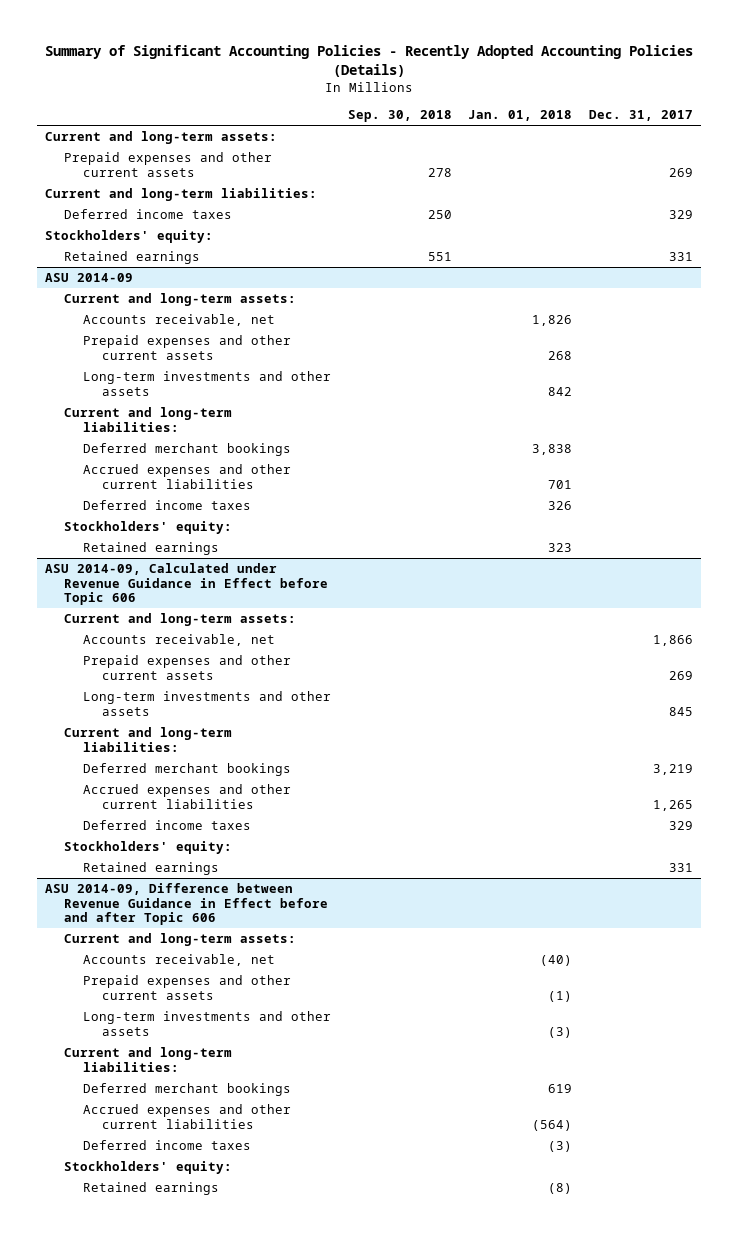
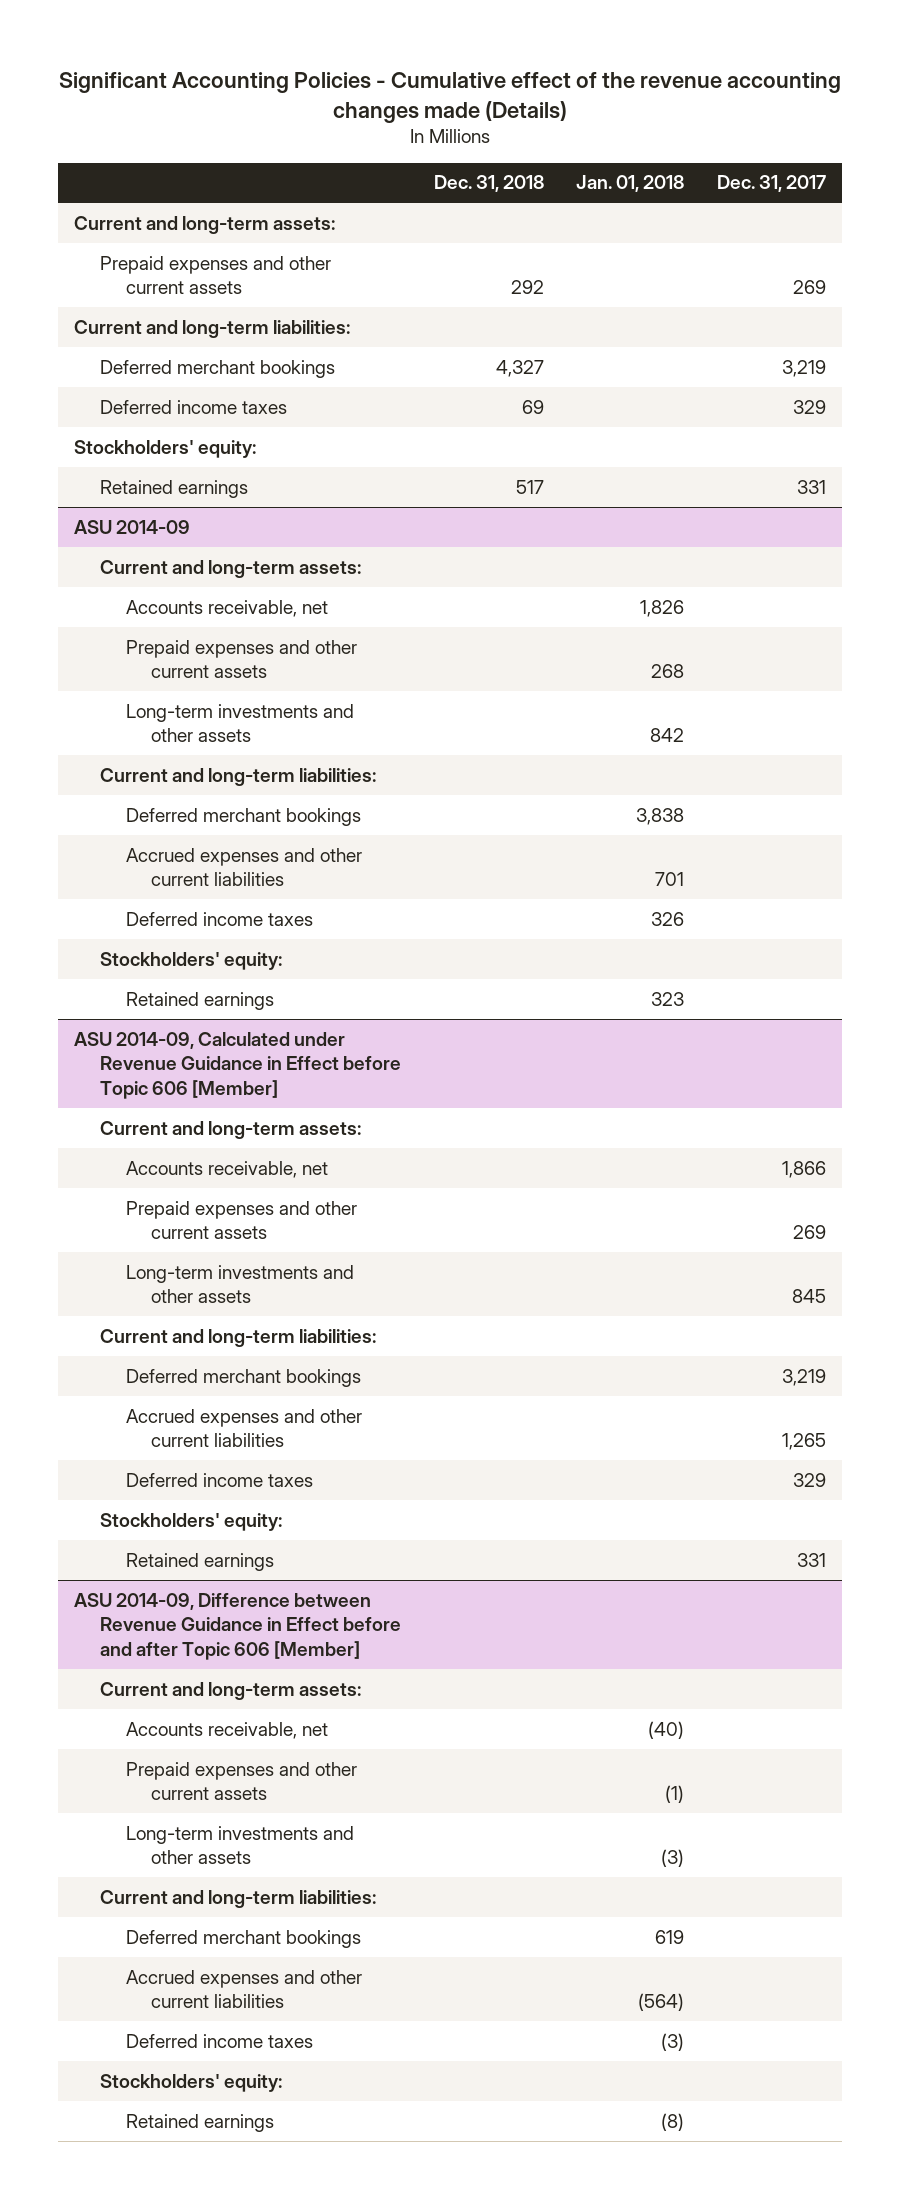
- Summary of Significant Accounting Policies - Recently Adopted Accounting Policies (Details)
+ Significant Accounting Policies - Cumulative effect of the revenue accounting changes made (Details)
- | Sep. 30, 2018 | Jan. 01, 2018 | Dec. 31, 2017
+ | Dec. 31, 2018 | Jan. 01, 2018 | Dec. 31, 2017
+ Deferred merchant bookings | 4,327 | | 3,219
- ASU 2014-09, Calculated under Revenue Guidance in Effect before Topic 606
+ ASU 2014-09, Calculated under Revenue Guidance in Effect before Topic 606 [Member]
- ASU 2014-09, Difference between Revenue Guidance in Effect before and after Topic 606
+ ASU 2014-09, Difference between Revenue Guidance in Effect before and after Topic 606 [Member]

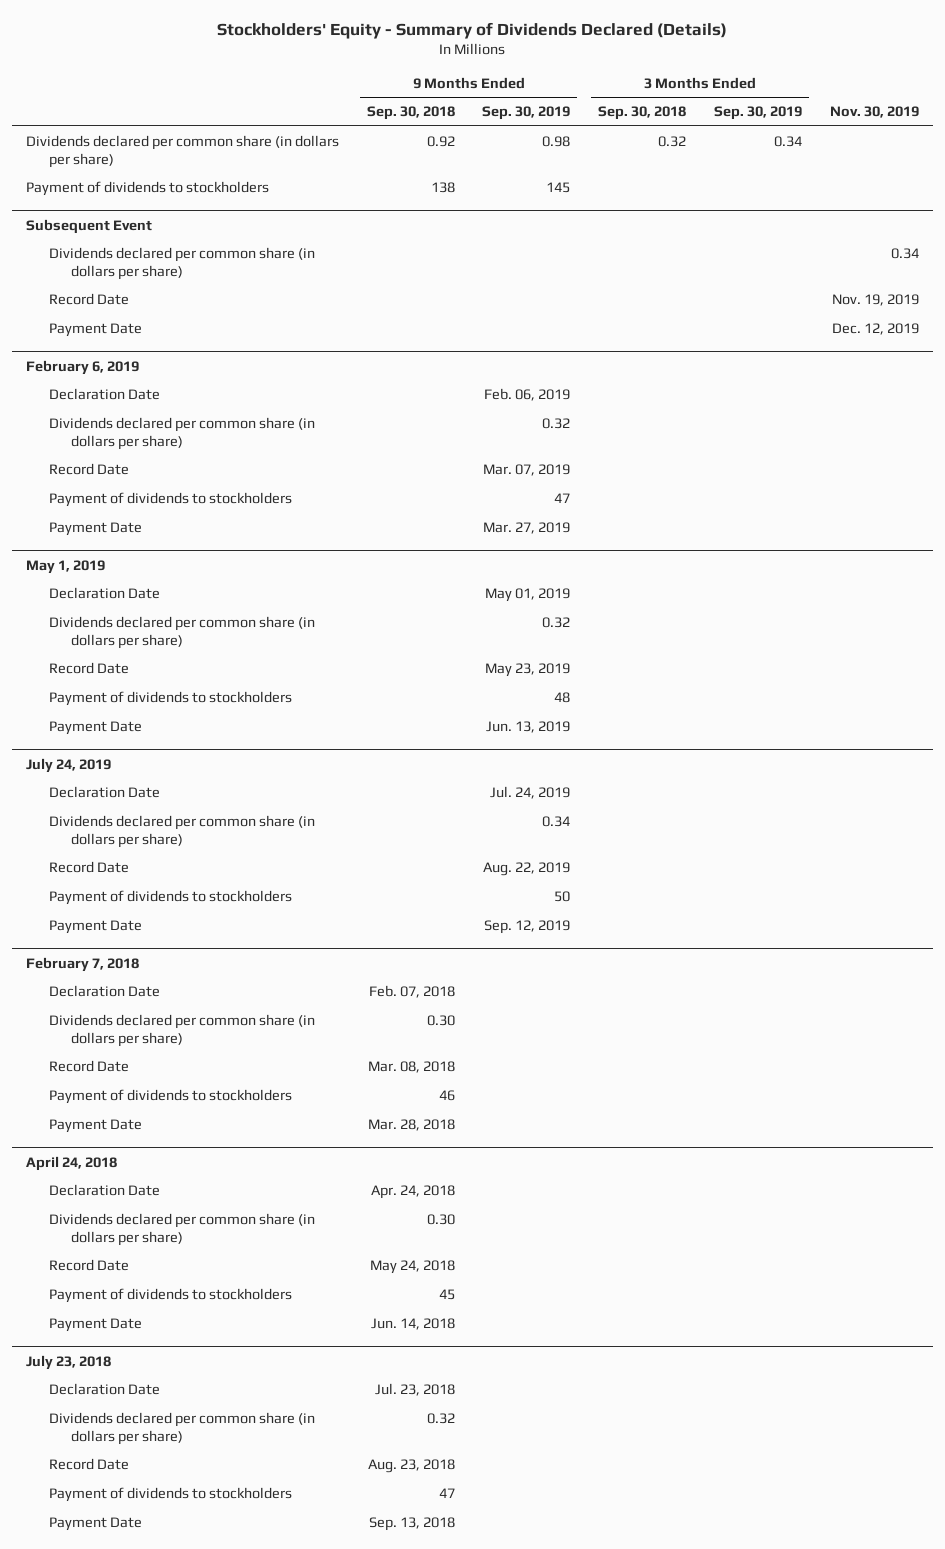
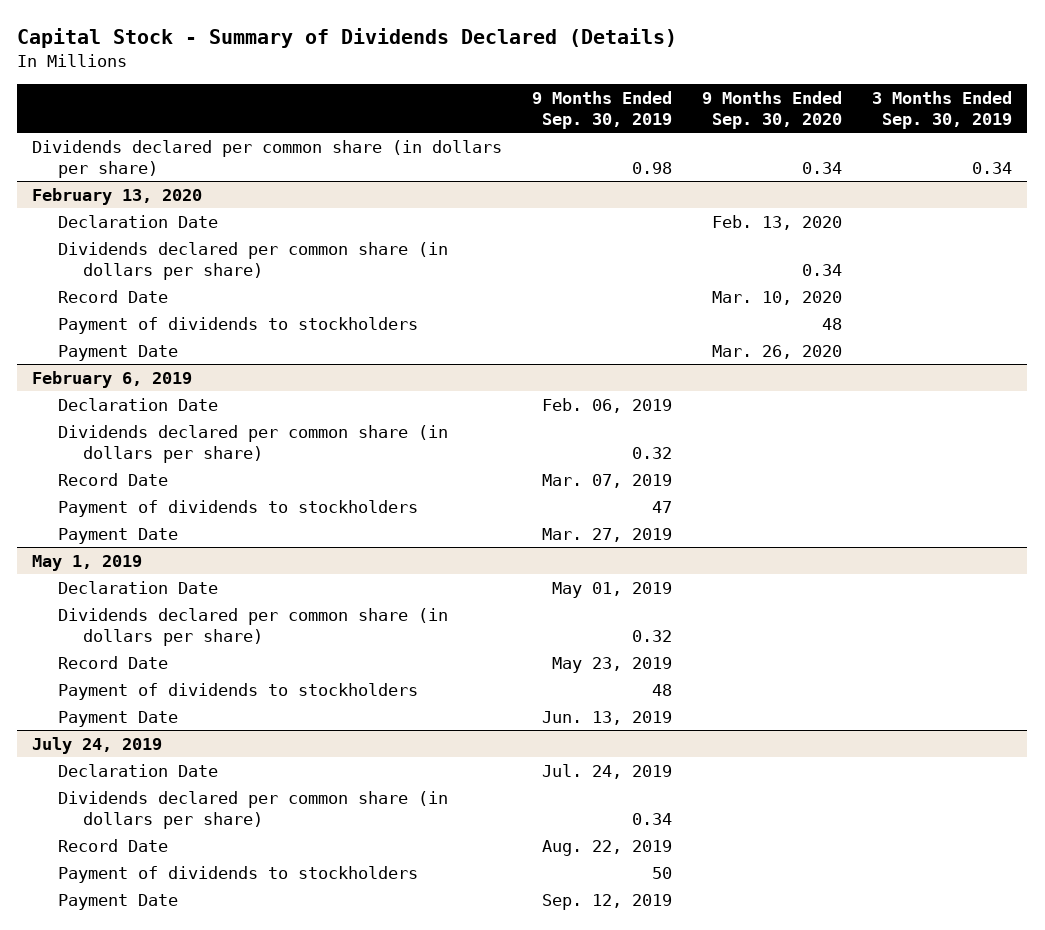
- Stockholders' Equity - Summary of Dividends Declared (Details)
+ Capital Stock - Summary of Dividends Declared (Details)
- | 9 Months Ended Sep. 30, 2018 | 9 Months Ended Sep. 30, 2019 | 3 Months Ended Sep. 30, 2018 | 3 Months Ended Sep. 30, 2019 | Nov. 30, 2019
+ | 9 Months Ended Sep. 30, 2019 | 9 Months Ended Sep. 30, 2020 | 3 Months Ended Sep. 30, 2019
- Payment of dividends to stockholders | 138 | 145 | | |
- Subsequent Event
- Dividends declared per common share (in dollars per share) | | | | | 0.34
- Record Date | | | | | Nov. 19, 2019
- Payment Date | | | | | Dec. 12, 2019
+ February 13, 2020
+ Declaration Date | | Feb. 13, 2020 |
+ Dividends declared per common share (in dollars per share) | | 0.34 |
+ Record Date | | Mar. 10, 2020 |
+ Payment of dividends to stockholders | | 48 |
+ Payment Date | | Mar. 26, 2020 |
- February 7, 2018
- Declaration Date | Feb. 07, 2018 | | | |
- Dividends declared per common share (in dollars per share) | 0.30 | | | |
- Record Date | Mar. 08, 2018 | | | |
- Payment of dividends to stockholders | 46 | | | |
- Payment Date | Mar. 28, 2018 | | | |
- April 24, 2018
- Declaration Date | Apr. 24, 2018 | | | |
- Dividends declared per common share (in dollars per share) | 0.30 | | | |
- Record Date | May 24, 2018 | | | |
- Payment of dividends to stockholders | 45 | | | |
- Payment Date | Jun. 14, 2018 | | | |
- July 23, 2018
- Declaration Date | Jul. 23, 2018 | | | |
- Dividends declared per common share (in dollars per share) | 0.32 | | | |
- Record Date | Aug. 23, 2018 | | | |
- Payment of dividends to stockholders | 47 | | | |
- Payment Date | Sep. 13, 2018 | | | |

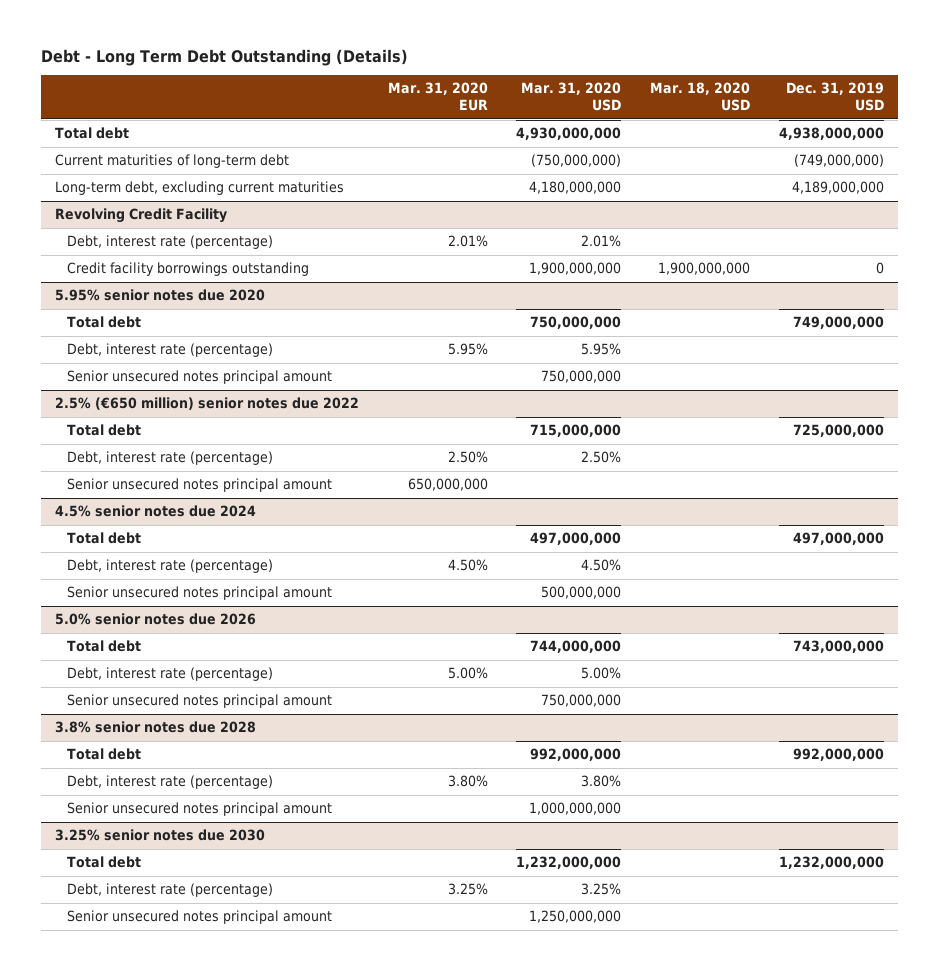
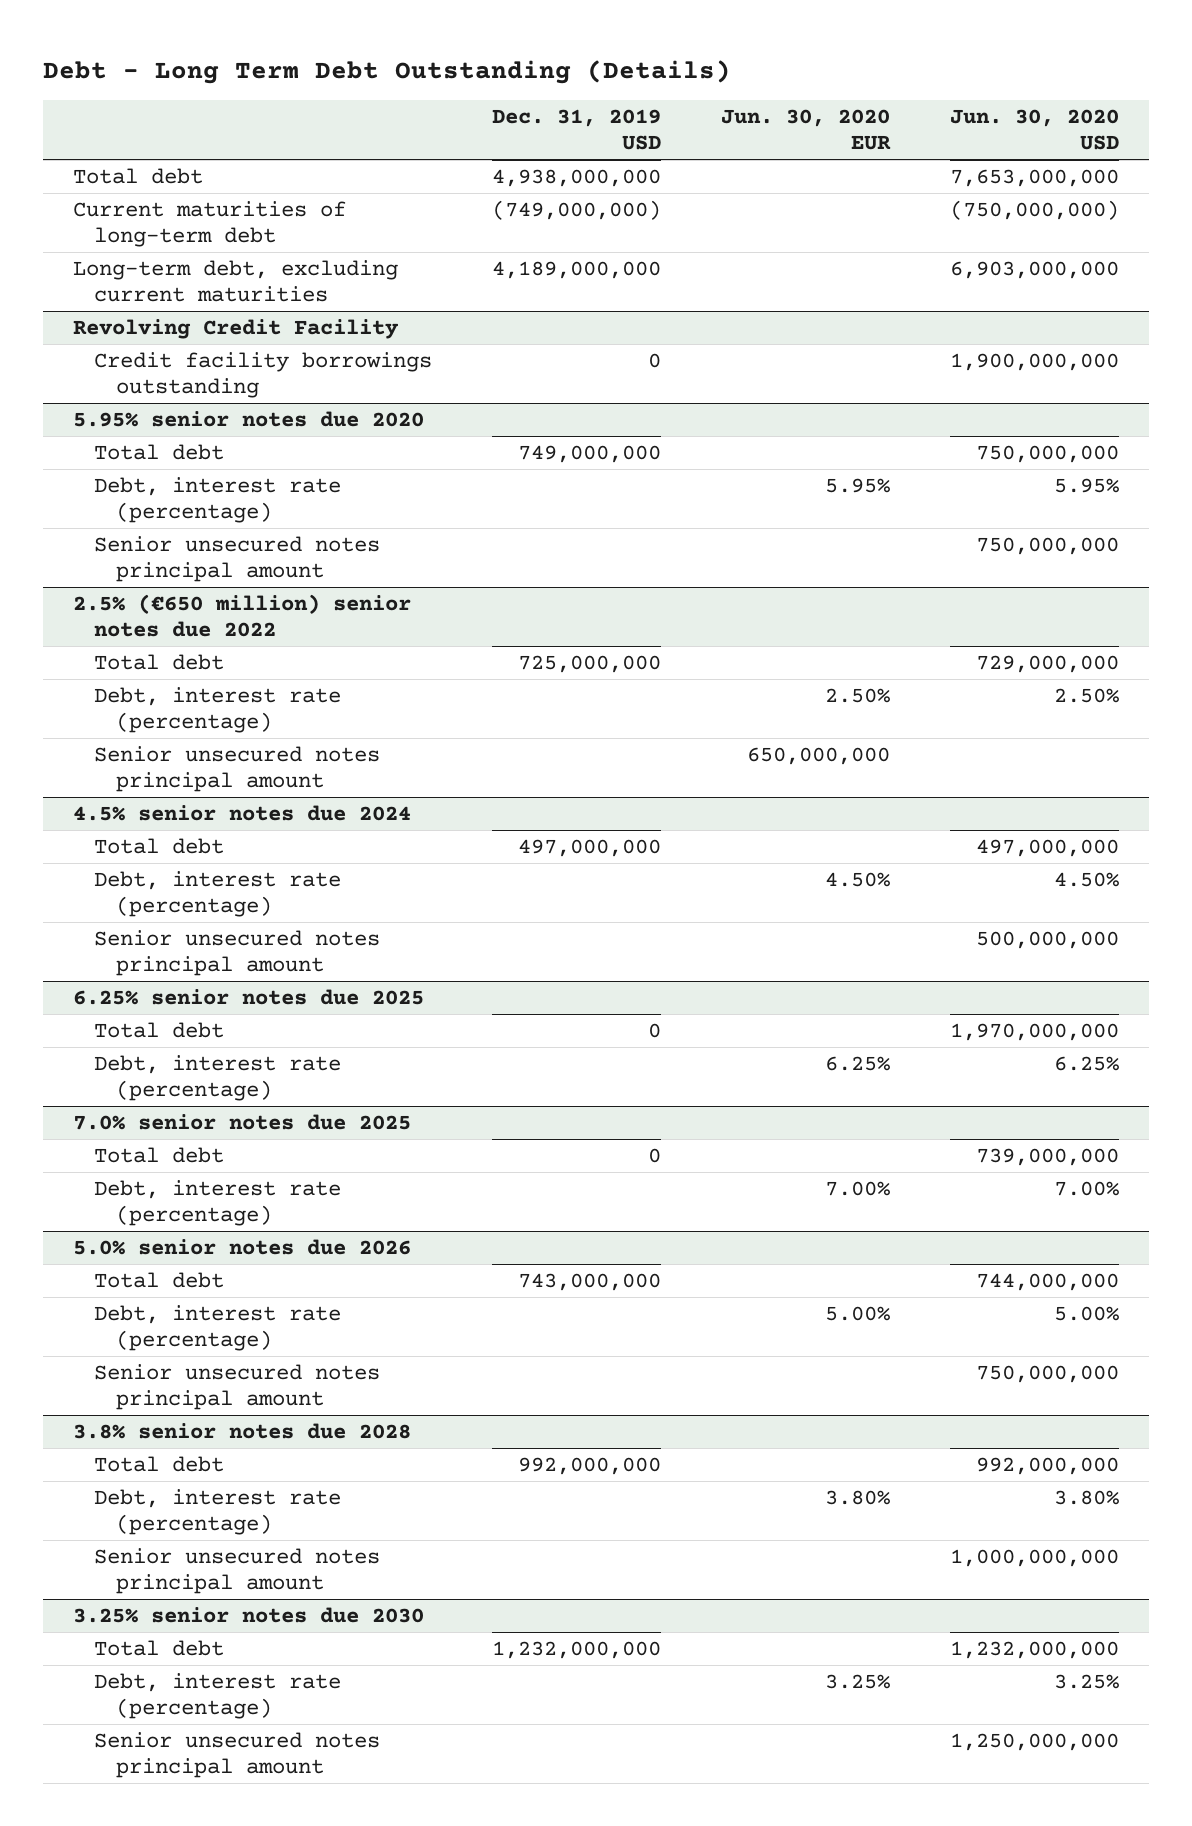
- | Mar. 31, 2020 EUR | Mar. 31, 2020 USD | Mar. 18, 2020 USD | Dec. 31, 2019 USD
+ | Dec. 31, 2019 USD | Jun. 30, 2020 EUR | Jun. 30, 2020 USD
@ Revolving Credit Facility
- Debt, interest rate (percentage) | 2.01% | 2.01% | |
+ 6.25% senior notes due 2025
+ Total debt | 0 | | 1,970,000,000
+ Debt, interest rate (percentage) | | 6.25% | 6.25%
+ 7.0% senior notes due 2025
+ Total debt | 0 | | 739,000,000
+ Debt, interest rate (percentage) | | 7.00% | 7.00%

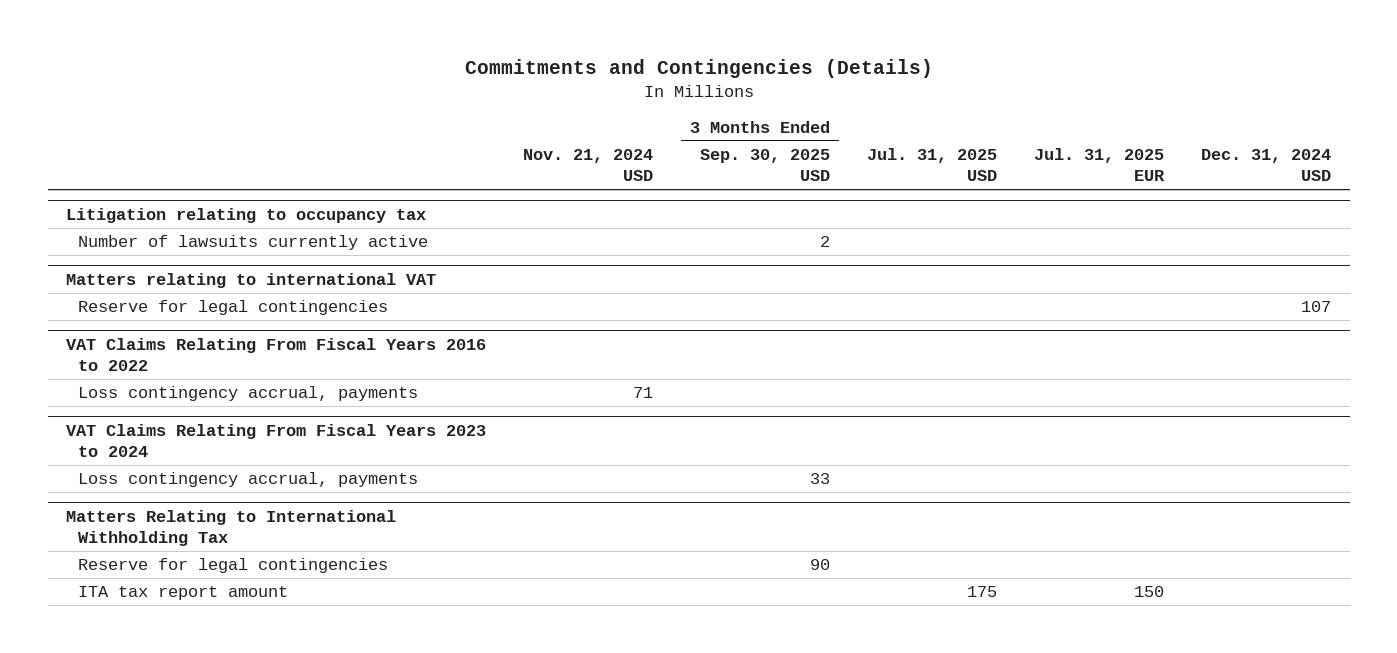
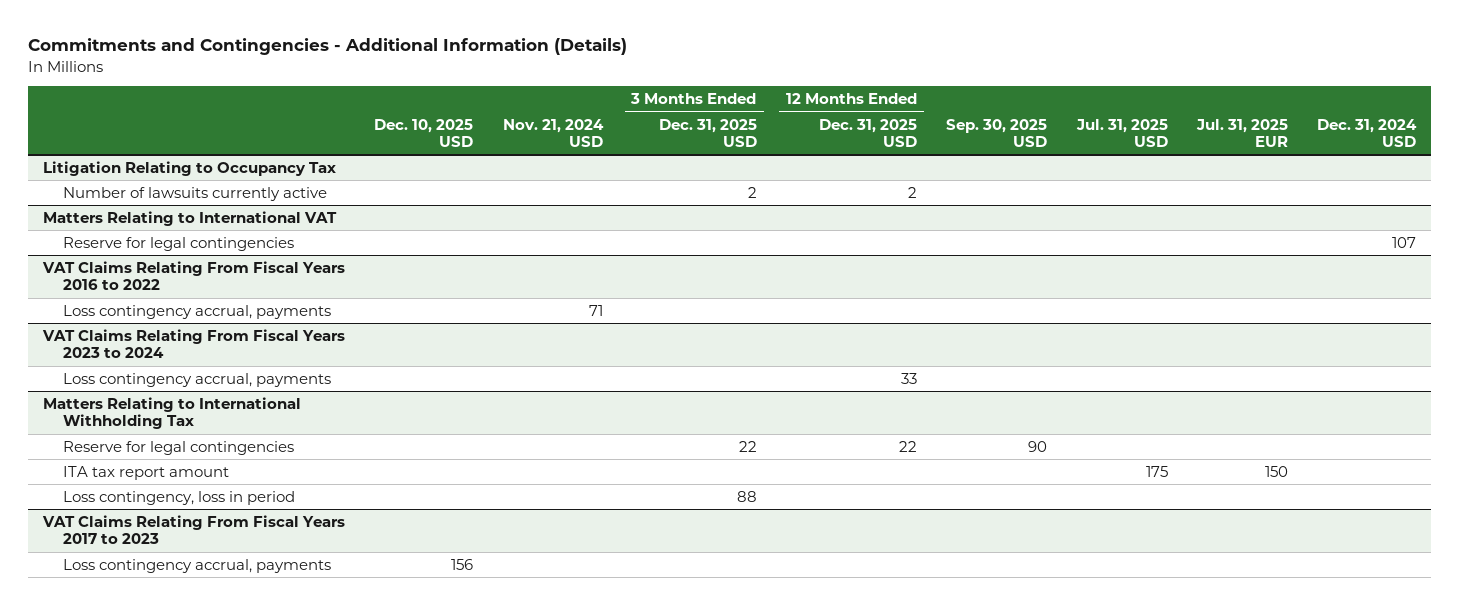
- Commitments and Contingencies (Details)
+ Commitments and Contingencies - Additional Information (Details)
- | Nov. 21, 2024 USD | 3 Months Ended Sep. 30, 2025 USD | Jul. 31, 2025 USD | Jul. 31, 2025 EUR | Dec. 31, 2024 USD
+ | Dec. 10, 2025 USD | Nov. 21, 2024 USD | 3 Months Ended Dec. 31, 2025 USD | 12 Months Ended Dec. 31, 2025 USD | Sep. 30, 2025 USD | Jul. 31, 2025 USD | Jul. 31, 2025 EUR | Dec. 31, 2024 USD
- Litigation relating to occupancy tax
+ Litigation Relating to Occupancy Tax
- Matters relating to international VAT
+ Matters Relating to International VAT
@ Matters Relating to International Withholding Tax
+ Loss contingency, loss in period | | | 88 | | | | |
+ VAT Claims Relating From Fiscal Years 2017 to 2023
+ Loss contingency accrual, payments | 156 | | | | | | |

